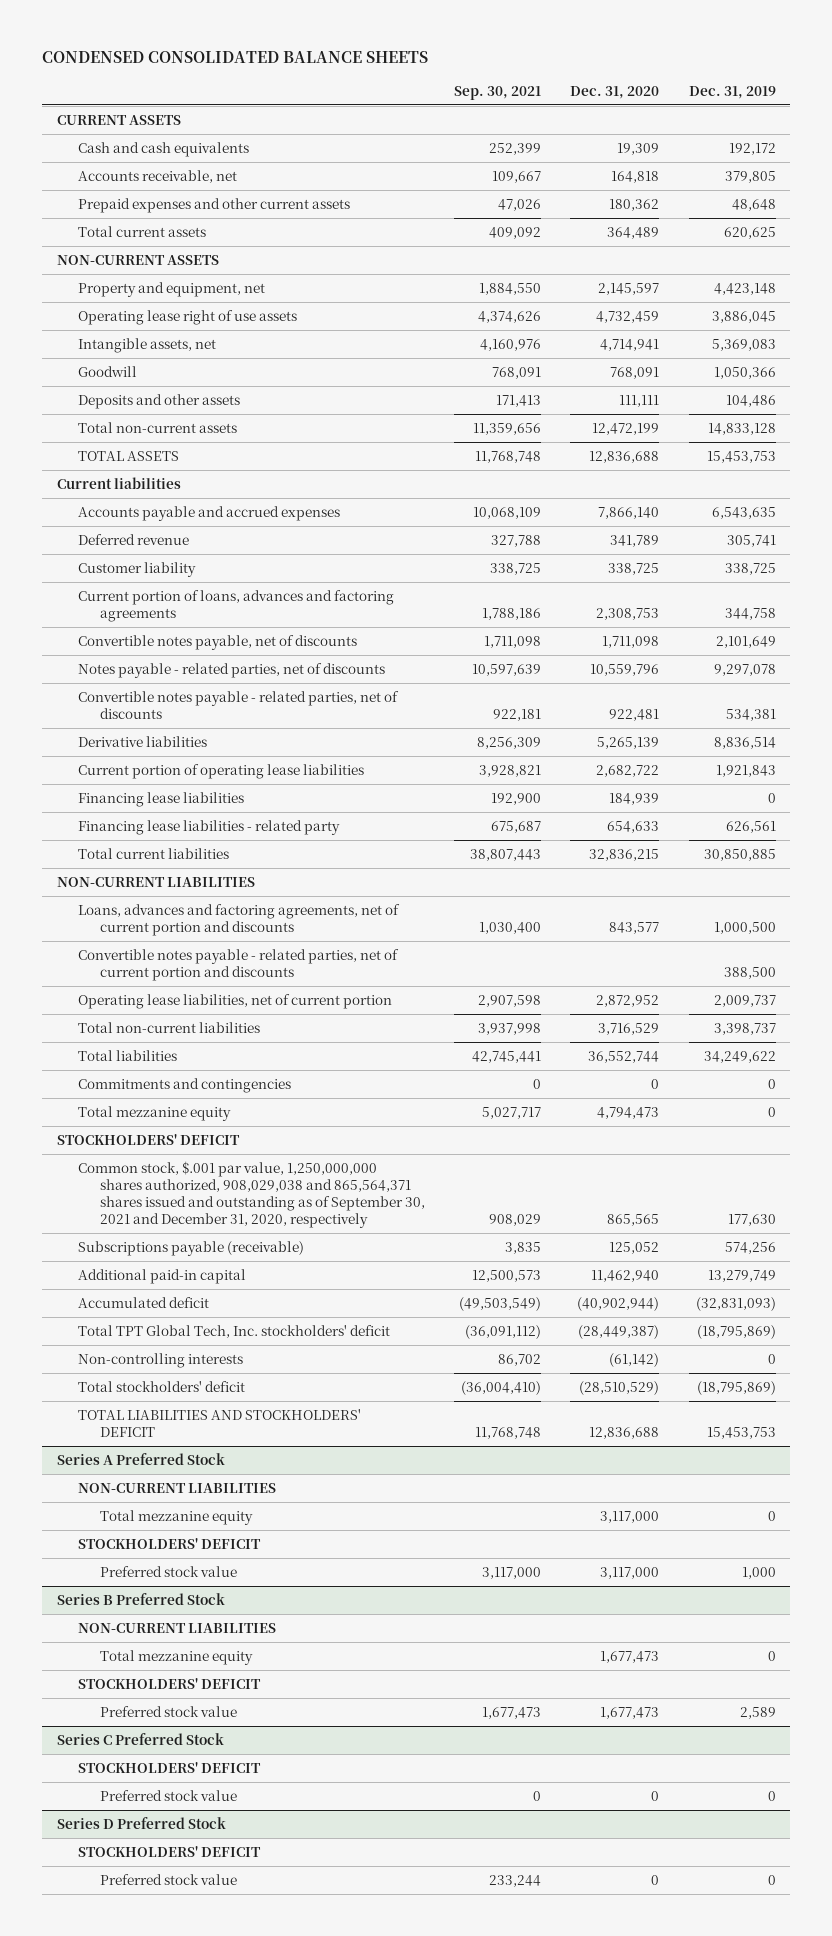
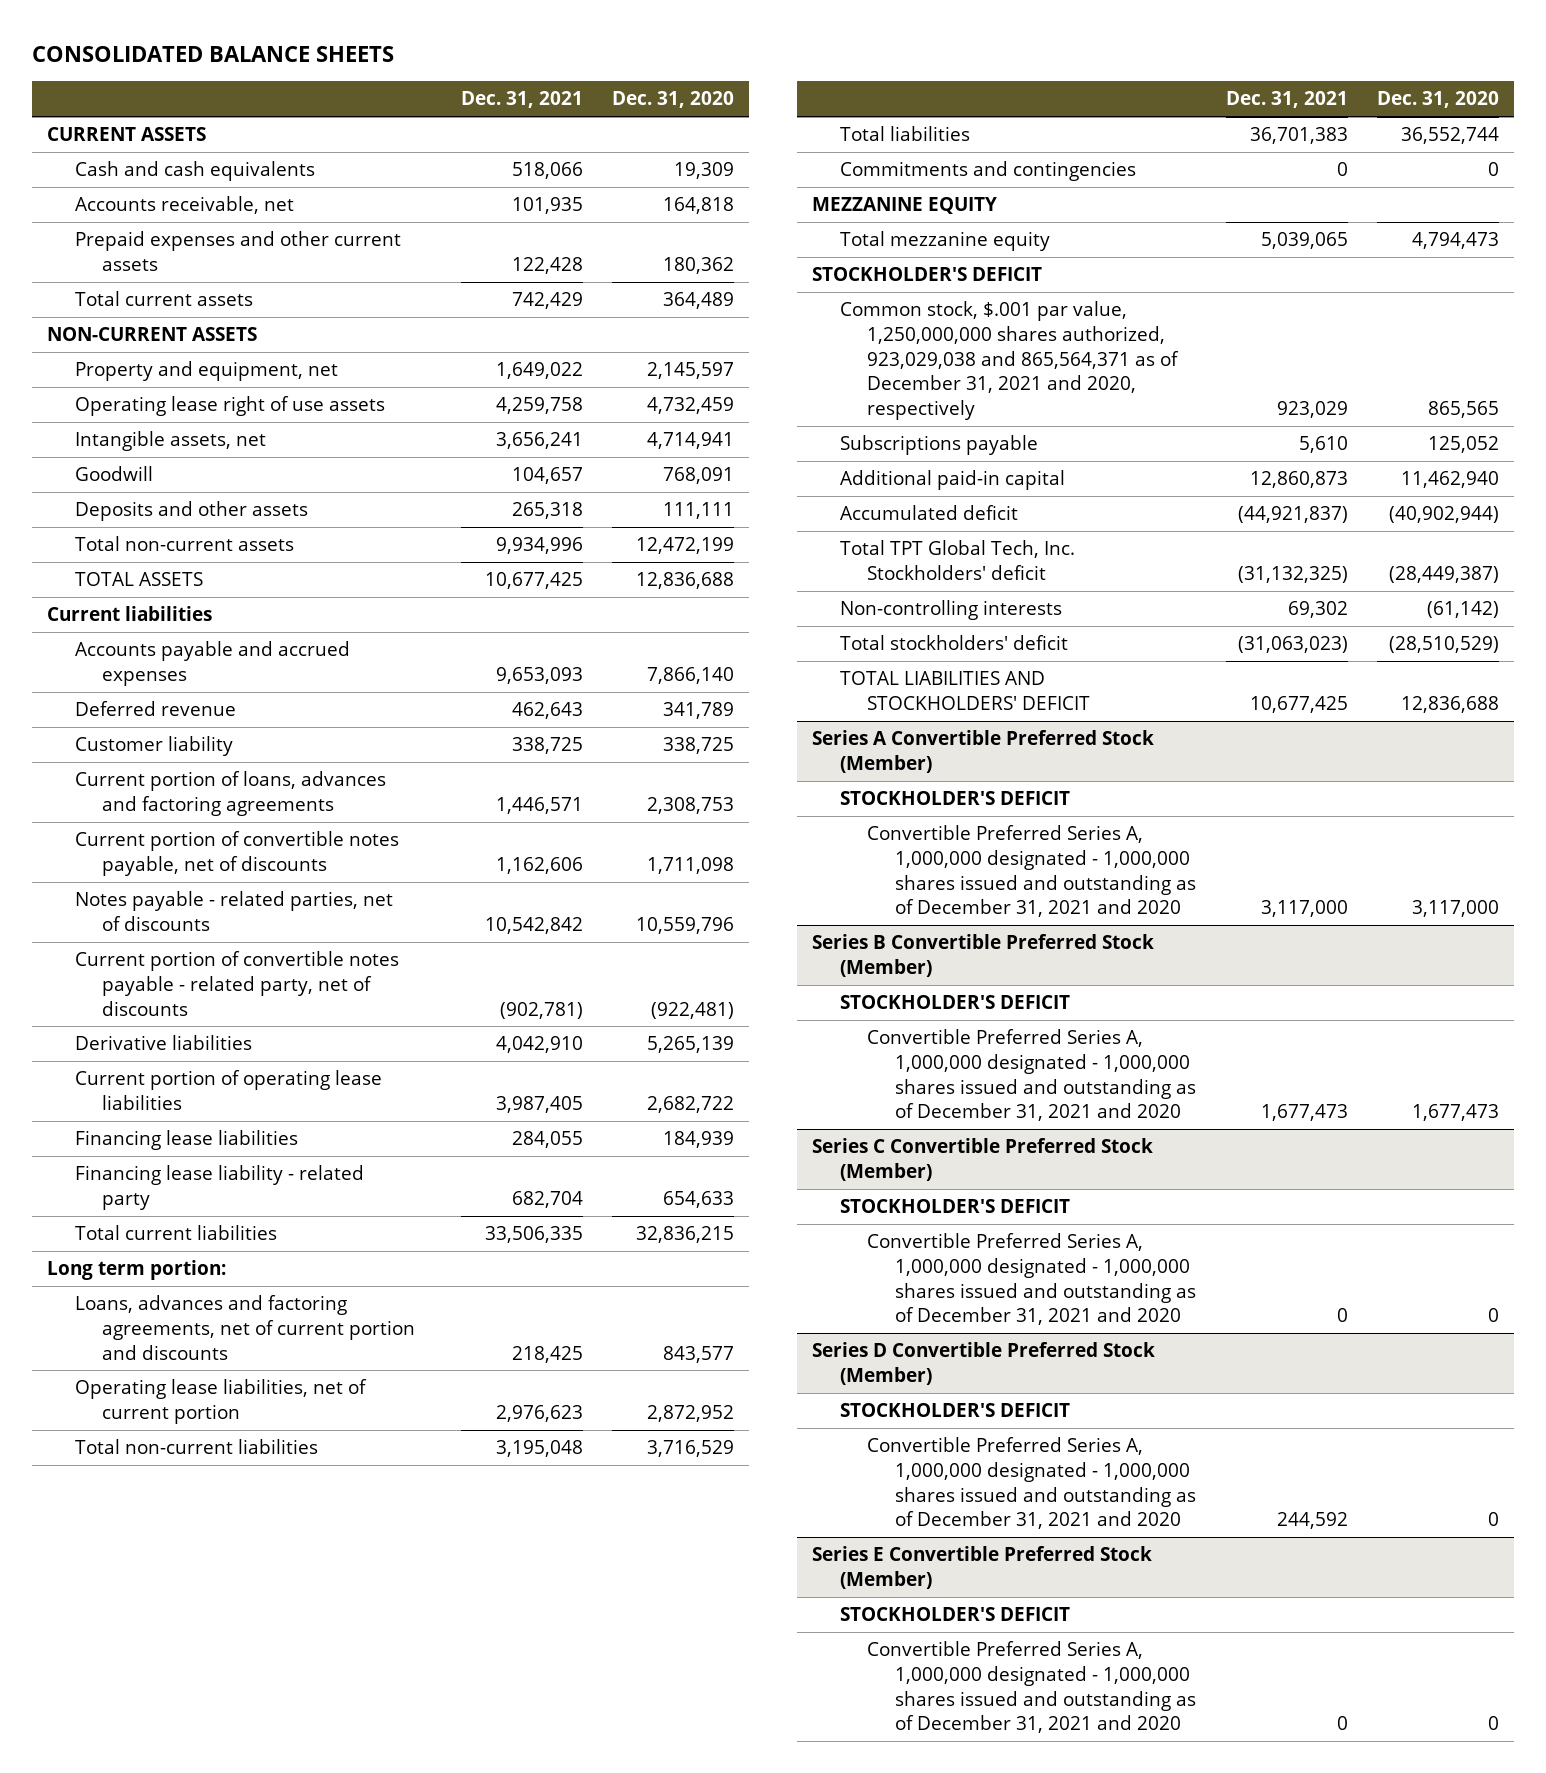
- CONDENSED CONSOLIDATED BALANCE SHEETS
+ CONSOLIDATED BALANCE SHEETS
- | Sep. 30, 2021 | Dec. 31, 2020 | Dec. 31, 2019
+ | Dec. 31, 2021 | Dec. 31, 2020
- Convertible notes payable, net of discounts | 1,711,098 | 1,711,098 | 2,101,649
+ Current portion of convertible notes payable, net of discounts | 1,162,606 | 1,711,098
- Convertible notes payable - related parties, net of discounts | 922,181 | 922,481 | 534,381
+ Current portion of convertible notes payable - related party, net of discounts | (902,781) | (922,481)
- Financing lease liabilities - related party | 675,687 | 654,633 | 626,561
+ Financing lease liability - related party | 682,704 | 654,633
- NON-CURRENT LIABILITIES
+ Long term portion:
- Convertible notes payable - related parties, net of current portion and discounts | | | 388,500
+ MEZZANINE EQUITY
- STOCKHOLDERS' DEFICIT
- Common stock, $.001 par value, 1,250,000,000 shares authorized, 908,029,038 and 865,564,371 shares issued and outstanding as of September 30, 2021 and December 31, 2020, respectively | 908,029 | 865,565 | 177,630
- Subscriptions payable (receivable) | 3,835 | 125,052 | 574,256
+ STOCKHOLDER'S DEFICIT
+ Common stock, $.001 par value, 1,250,000,000 shares authorized, 923,029,038 and 865,564,371 as of December 31, 2021 and 2020, respectively | 923,029 | 865,565
+ Subscriptions payable | 5,610 | 125,052
- Total TPT Global Tech, Inc. stockholders' deficit | (36,091,112) | (28,449,387) | (18,795,869)
+ Total TPT Global Tech, Inc. Stockholders' deficit | (31,132,325) | (28,449,387)
- Series A Preferred Stock
- NON-CURRENT LIABILITIES
- Total mezzanine equity | | 3,117,000 | 0
- STOCKHOLDERS' DEFICIT
- Preferred stock value | 3,117,000 | 3,117,000 | 1,000
- Series B Preferred Stock
- NON-CURRENT LIABILITIES
- Total mezzanine equity | | 1,677,473 | 0
- STOCKHOLDERS' DEFICIT
- Preferred stock value | 1,677,473 | 1,677,473 | 2,589
- Series C Preferred Stock
- STOCKHOLDERS' DEFICIT
- Preferred stock value | 0 | 0 | 0
- Series D Preferred Stock
- STOCKHOLDERS' DEFICIT
- Preferred stock value | 233,244 | 0 | 0
+ Series A Convertible Preferred Stock (Member)
+ STOCKHOLDER'S DEFICIT
+ Convertible Preferred Series A, 1,000,000 designated - 1,000,000 shares issued and outstanding as of December 31, 2021 and 2020 | 3,117,000 | 3,117,000
+ Series B Convertible Preferred Stock (Member)
+ STOCKHOLDER'S DEFICIT
+ Convertible Preferred Series A, 1,000,000 designated - 1,000,000 shares issued and outstanding as of December 31, 2021 and 2020 | 1,677,473 | 1,677,473
+ Series C Convertible Preferred Stock (Member)
+ STOCKHOLDER'S DEFICIT
+ Convertible Preferred Series A, 1,000,000 designated - 1,000,000 shares issued and outstanding as of December 31, 2021 and 2020 | 0 | 0
+ Series D Convertible Preferred Stock (Member)
+ STOCKHOLDER'S DEFICIT
+ Convertible Preferred Series A, 1,000,000 designated - 1,000,000 shares issued and outstanding as of December 31, 2021 and 2020 | 244,592 | 0
+ Series E Convertible Preferred Stock (Member)
+ STOCKHOLDER'S DEFICIT
+ Convertible Preferred Series A, 1,000,000 designated - 1,000,000 shares issued and outstanding as of December 31, 2021 and 2020 | 0 | 0

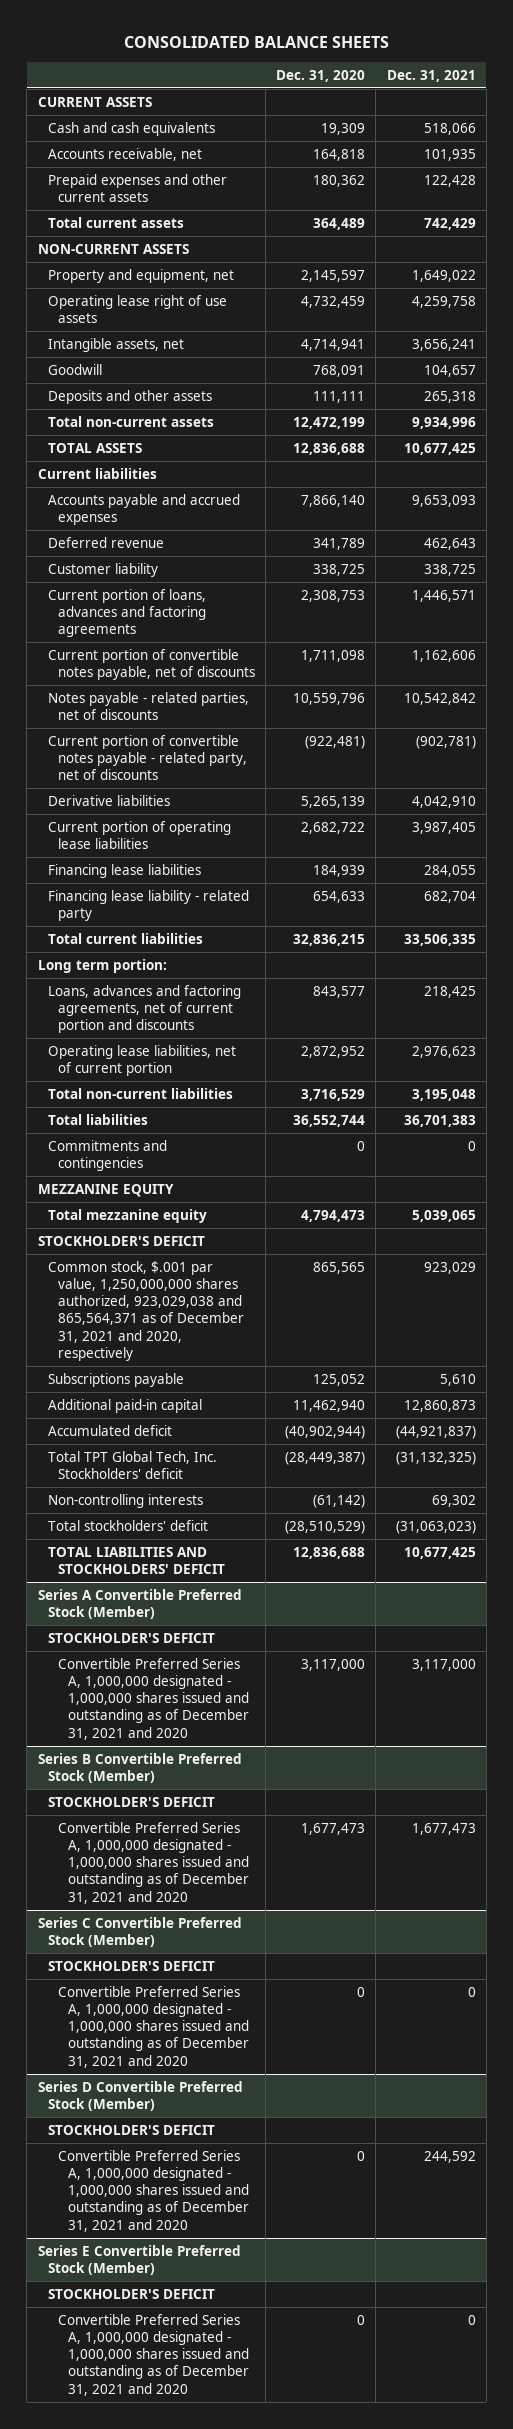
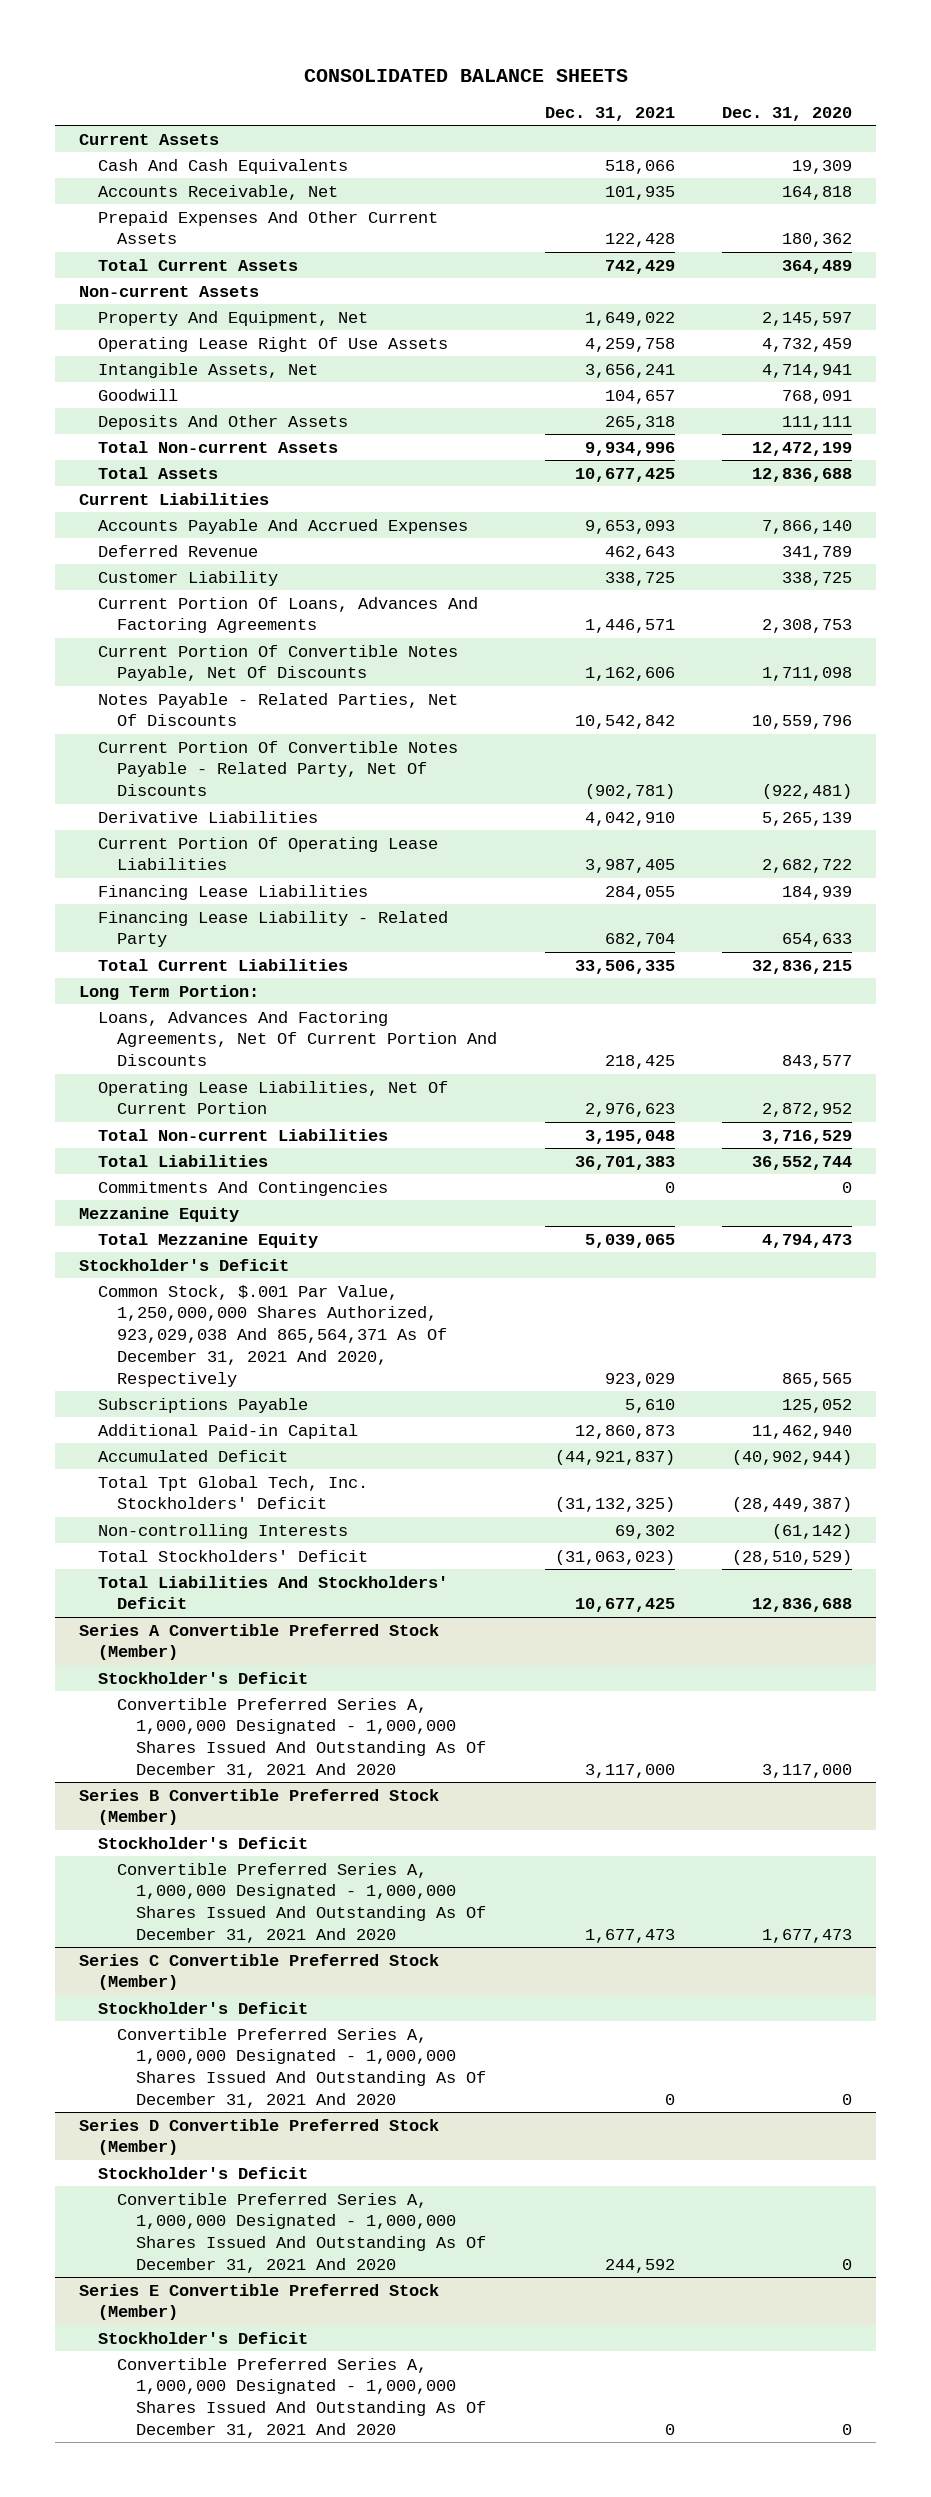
- | Dec. 31, 2020 | Dec. 31, 2021
+ | Dec. 31, 2021 | Dec. 31, 2020
- CURRENT ASSETS
- Cash and cash equivalents | 19,309 | 518,066
- Accounts receivable, net | 164,818 | 101,935
- Prepaid expenses and other current assets | 180,362 | 122,428
- Total current assets | 364,489 | 742,429
- NON-CURRENT ASSETS
- Property and equipment, net | 2,145,597 | 1,649,022
- Operating lease right of use assets | 4,732,459 | 4,259,758
- Intangible assets, net | 4,714,941 | 3,656,241
+ Current Assets
+ Cash And Cash Equivalents | 518,066 | 19,309
+ Accounts Receivable, Net | 101,935 | 164,818
+ Prepaid Expenses And Other Current Assets | 122,428 | 180,362
+ Total Current Assets | 742,429 | 364,489
+ Non-current Assets
+ Property And Equipment, Net | 1,649,022 | 2,145,597
+ Operating Lease Right Of Use Assets | 4,259,758 | 4,732,459
+ Intangible Assets, Net | 3,656,241 | 4,714,941
- Deposits and other assets | 111,111 | 265,318
- Total non-current assets | 12,472,199 | 9,934,996
- TOTAL ASSETS | 12,836,688 | 10,677,425
- Current liabilities
- Accounts payable and accrued expenses | 7,866,140 | 9,653,093
- Deferred revenue | 341,789 | 462,643
- Customer liability | 338,725 | 338,725
- Current portion of loans, advances and factoring agreements | 2,308,753 | 1,446,571
- Current portion of convertible notes payable, net of discounts | 1,711,098 | 1,162,606
- Notes payable - related parties, net of discounts | 10,559,796 | 10,542,842
- Current portion of convertible notes payable - related party, net of discounts | (922,481) | (902,781)
- Derivative liabilities | 5,265,139 | 4,042,910
- Current portion of operating lease liabilities | 2,682,722 | 3,987,405
- Financing lease liabilities | 184,939 | 284,055
- Financing lease liability - related party | 654,633 | 682,704
- Total current liabilities | 32,836,215 | 33,506,335
- Long term portion:
- Loans, advances and factoring agreements, net of current portion and discounts | 843,577 | 218,425
- Operating lease liabilities, net of current portion | 2,872,952 | 2,976,623
- Total non-current liabilities | 3,716,529 | 3,195,048
- Total liabilities | 36,552,744 | 36,701,383
- Commitments and contingencies | 0 | 0
- MEZZANINE EQUITY
- Total mezzanine equity | 4,794,473 | 5,039,065
- STOCKHOLDER'S DEFICIT
- Common stock, $.001 par value, 1,250,000,000 shares authorized, 923,029,038 and 865,564,371 as of December 31, 2021 and 2020, respectively | 865,565 | 923,029
- Subscriptions payable | 125,052 | 5,610
- Additional paid-in capital | 11,462,940 | 12,860,873
- Accumulated deficit | (40,902,944) | (44,921,837)
- Total TPT Global Tech, Inc. Stockholders' deficit | (28,449,387) | (31,132,325)
- Non-controlling interests | (61,142) | 69,302
- Total stockholders' deficit | (28,510,529) | (31,063,023)
- TOTAL LIABILITIES AND STOCKHOLDERS' DEFICIT | 12,836,688 | 10,677,425
+ Deposits And Other Assets | 265,318 | 111,111
+ Total Non-current Assets | 9,934,996 | 12,472,199
+ Total Assets | 10,677,425 | 12,836,688
+ Current Liabilities
+ Accounts Payable And Accrued Expenses | 9,653,093 | 7,866,140
+ Deferred Revenue | 462,643 | 341,789
+ Customer Liability | 338,725 | 338,725
+ Current Portion Of Loans, Advances And Factoring Agreements | 1,446,571 | 2,308,753
+ Current Portion Of Convertible Notes Payable, Net Of Discounts | 1,162,606 | 1,711,098
+ Notes Payable - Related Parties, Net Of Discounts | 10,542,842 | 10,559,796
+ Current Portion Of Convertible Notes Payable - Related Party, Net Of Discounts | (902,781) | (922,481)
+ Derivative Liabilities | 4,042,910 | 5,265,139
+ Current Portion Of Operating Lease Liabilities | 3,987,405 | 2,682,722
+ Financing Lease Liabilities | 284,055 | 184,939
+ Financing Lease Liability - Related Party | 682,704 | 654,633
+ Total Current Liabilities | 33,506,335 | 32,836,215
+ Long Term Portion:
+ Loans, Advances And Factoring Agreements, Net Of Current Portion And Discounts | 218,425 | 843,577
+ Operating Lease Liabilities, Net Of Current Portion | 2,976,623 | 2,872,952
+ Total Non-current Liabilities | 3,195,048 | 3,716,529
+ Total Liabilities | 36,701,383 | 36,552,744
+ Commitments And Contingencies | 0 | 0
+ Mezzanine Equity
+ Total Mezzanine Equity | 5,039,065 | 4,794,473
+ Stockholder's Deficit
+ Common Stock, $.001 Par Value, 1,250,000,000 Shares Authorized, 923,029,038 And 865,564,371 As Of December 31, 2021 And 2020, Respectively | 923,029 | 865,565
+ Subscriptions Payable | 5,610 | 125,052
+ Additional Paid-in Capital | 12,860,873 | 11,462,940
+ Accumulated Deficit | (44,921,837) | (40,902,944)
+ Total Tpt Global Tech, Inc. Stockholders' Deficit | (31,132,325) | (28,449,387)
+ Non-controlling Interests | 69,302 | (61,142)
+ Total Stockholders' Deficit | (31,063,023) | (28,510,529)
+ Total Liabilities And Stockholders' Deficit | 10,677,425 | 12,836,688
@ Series A Convertible Preferred Stock (Member)
- STOCKHOLDER'S DEFICIT
- Convertible Preferred Series A, 1,000,000 designated - 1,000,000 shares issued and outstanding as of December 31, 2021 and 2020 | 3,117,000 | 3,117,000
+ Stockholder's Deficit
+ Convertible Preferred Series A, 1,000,000 Designated - 1,000,000 Shares Issued And Outstanding As Of December 31, 2021 And 2020 | 3,117,000 | 3,117,000
@ Series B Convertible Preferred Stock (Member)
- STOCKHOLDER'S DEFICIT
- Convertible Preferred Series A, 1,000,000 designated - 1,000,000 shares issued and outstanding as of December 31, 2021 and 2020 | 1,677,473 | 1,677,473
+ Stockholder's Deficit
+ Convertible Preferred Series A, 1,000,000 Designated - 1,000,000 Shares Issued And Outstanding As Of December 31, 2021 And 2020 | 1,677,473 | 1,677,473
@ Series C Convertible Preferred Stock (Member)
- STOCKHOLDER'S DEFICIT
- Convertible Preferred Series A, 1,000,000 designated - 1,000,000 shares issued and outstanding as of December 31, 2021 and 2020 | 0 | 0
+ Stockholder's Deficit
+ Convertible Preferred Series A, 1,000,000 Designated - 1,000,000 Shares Issued And Outstanding As Of December 31, 2021 And 2020 | 0 | 0
@ Series D Convertible Preferred Stock (Member)
- STOCKHOLDER'S DEFICIT
- Convertible Preferred Series A, 1,000,000 designated - 1,000,000 shares issued and outstanding as of December 31, 2021 and 2020 | 0 | 244,592
+ Stockholder's Deficit
+ Convertible Preferred Series A, 1,000,000 Designated - 1,000,000 Shares Issued And Outstanding As Of December 31, 2021 And 2020 | 244,592 | 0
@ Series E Convertible Preferred Stock (Member)
- STOCKHOLDER'S DEFICIT
- Convertible Preferred Series A, 1,000,000 designated - 1,000,000 shares issued and outstanding as of December 31, 2021 and 2020 | 0 | 0
+ Stockholder's Deficit
+ Convertible Preferred Series A, 1,000,000 Designated - 1,000,000 Shares Issued And Outstanding As Of December 31, 2021 And 2020 | 0 | 0

